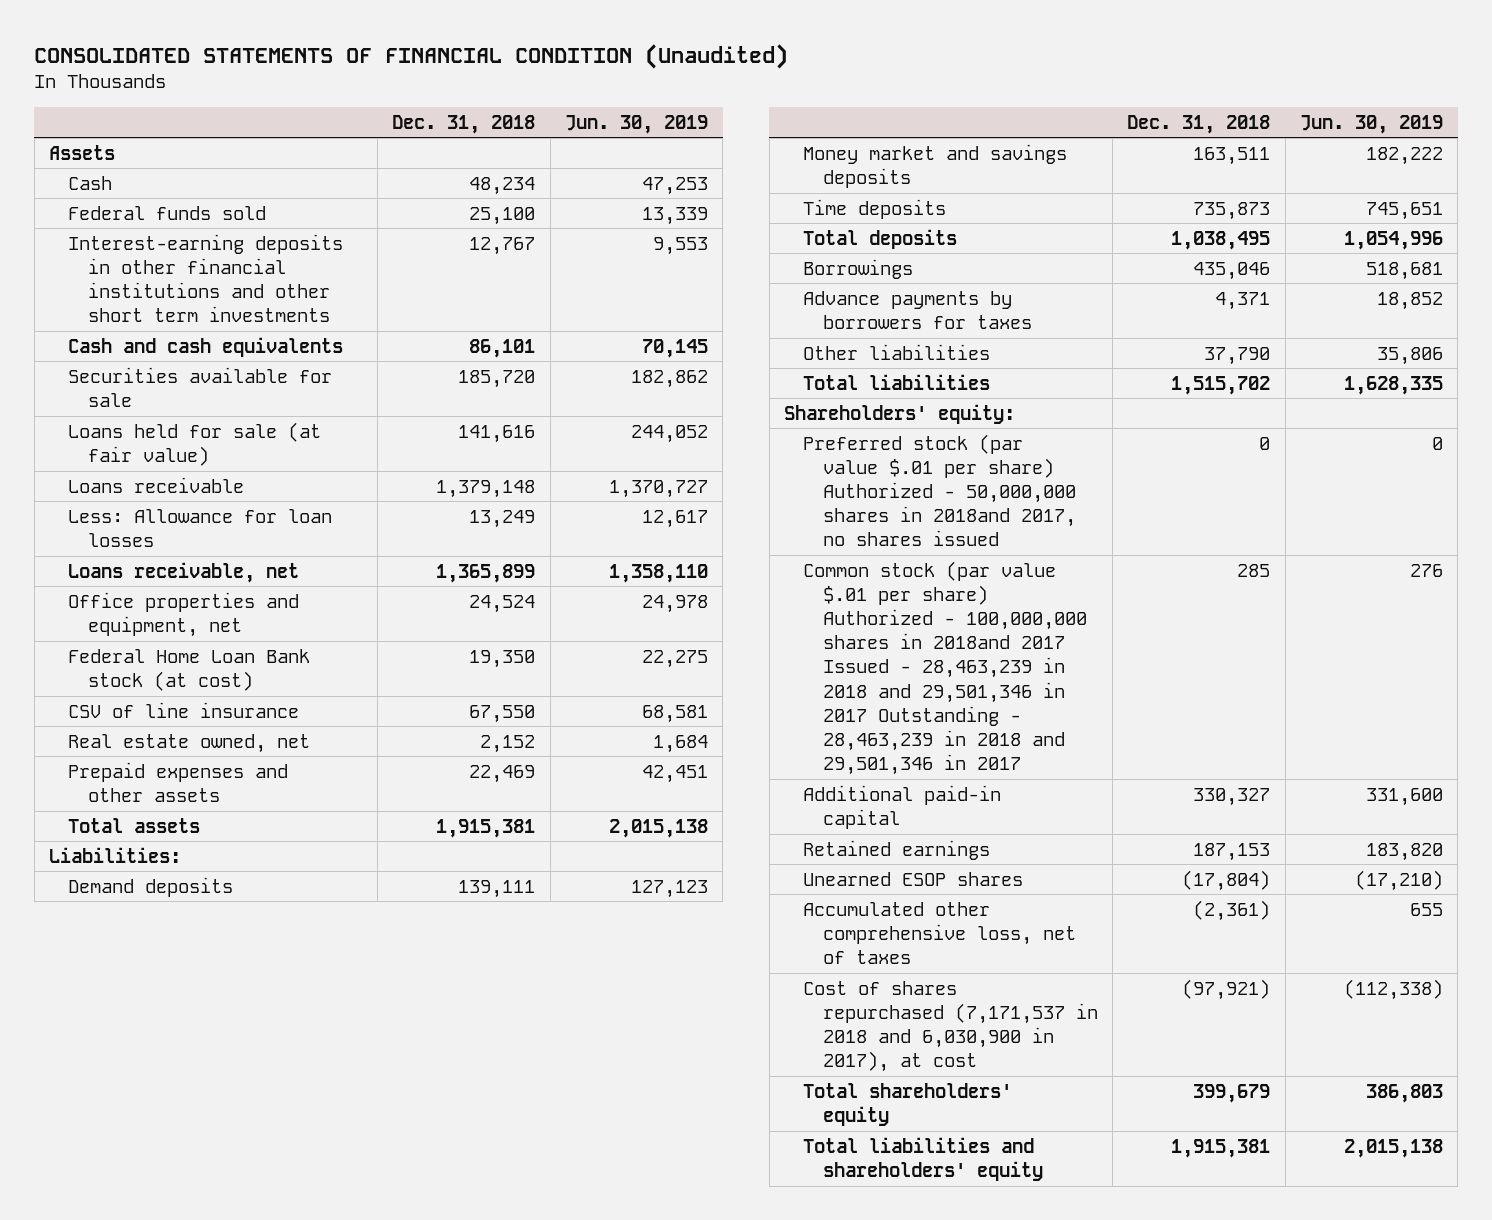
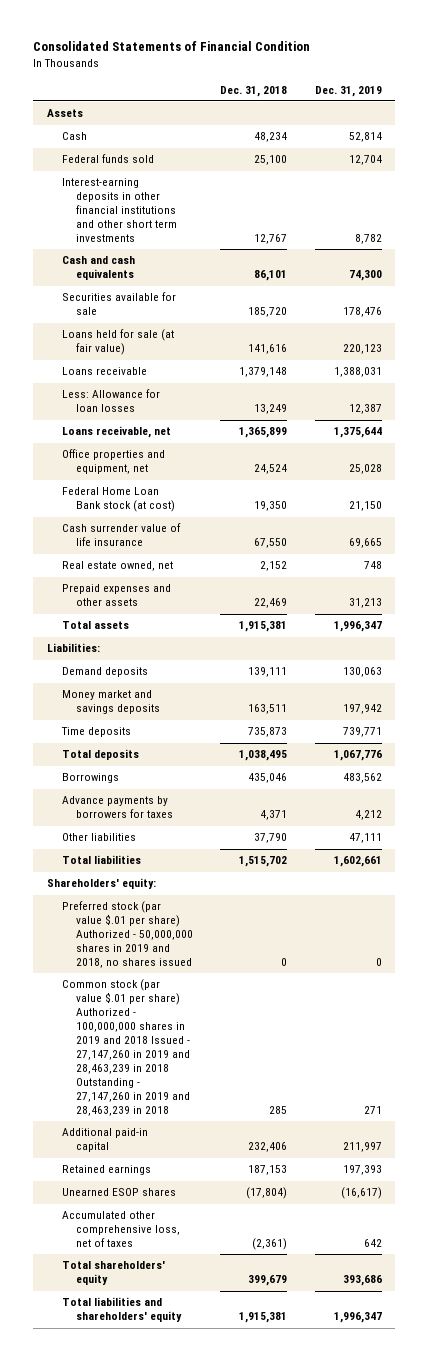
- CONSOLIDATED STATEMENTS OF FINANCIAL CONDITION (Unaudited)
+ Consolidated Statements of Financial Condition
- | Dec. 31, 2018 | Jun. 30, 2019
+ | Dec. 31, 2018 | Dec. 31, 2019
- CSV of line insurance | 67,550 | 68,581
+ Cash surrender value of life insurance | 67,550 | 69,665
- Preferred stock (par value $.01 per share) Authorized - 50,000,000 shares in 2018and 2017, no shares issued | 0 | 0
- Common stock (par value $.01 per share) Authorized - 100,000,000 shares in 2018and 2017 Issued - 28,463,239 in 2018 and 29,501,346 in 2017 Outstanding - 28,463,239 in 2018 and 29,501,346 in 2017 | 285 | 276
- Additional paid-in capital | 330,327 | 331,600
+ Preferred stock (par value $.01 per share) Authorized - 50,000,000 shares in 2019 and 2018, no shares issued | 0 | 0
+ Common stock (par value $.01 per share) Authorized - 100,000,000 shares in 2019 and 2018 Issued - 27,147,260 in 2019 and 28,463,239 in 2018 Outstanding - 27,147,260 in 2019 and 28,463,239 in 2018 | 285 | 271
+ Additional paid-in capital | 232,406 | 211,997
- Cost of shares repurchased (7,171,537 in 2018 and 6,030,900 in 2017), at cost | (97,921) | (112,338)

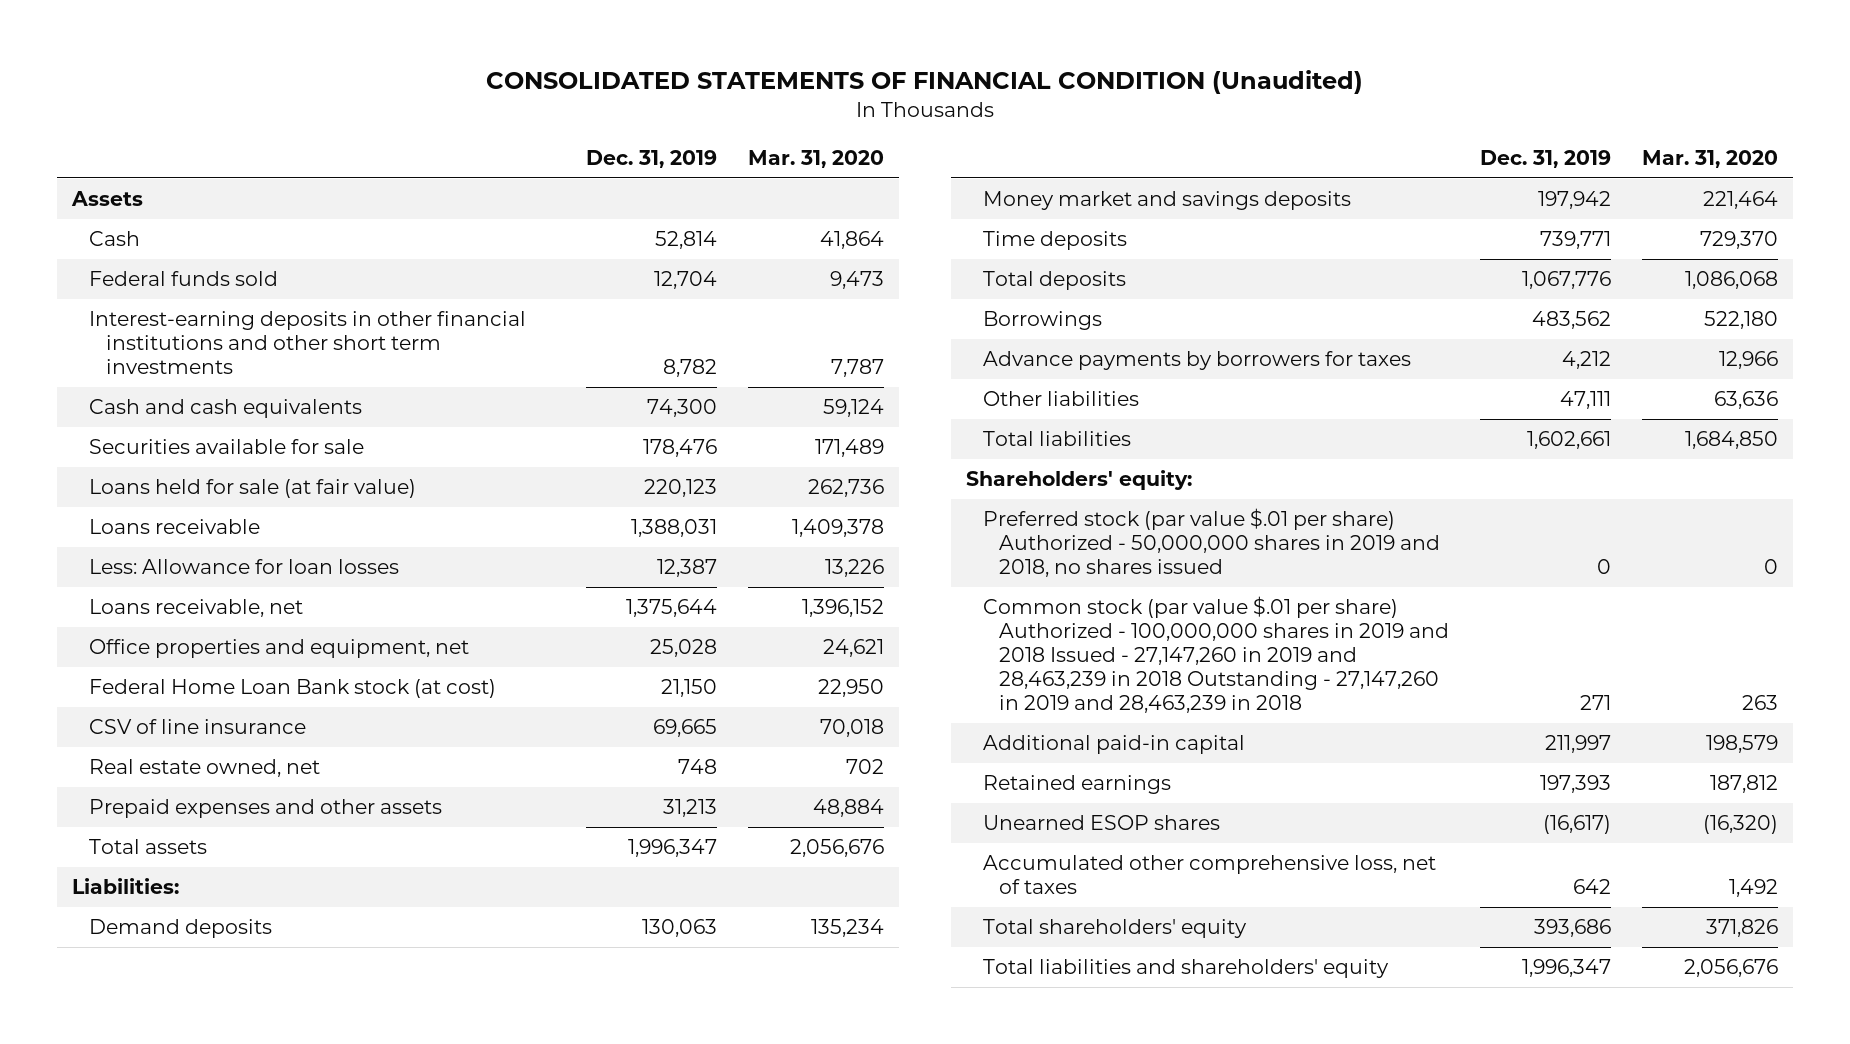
- Consolidated Statements of Financial Condition
+ CONSOLIDATED STATEMENTS OF FINANCIAL CONDITION (Unaudited)
- | Dec. 31, 2018 | Dec. 31, 2019
+ | Dec. 31, 2019 | Mar. 31, 2020
- Cash surrender value of life insurance | 67,550 | 69,665
+ CSV of line insurance | 69,665 | 70,018

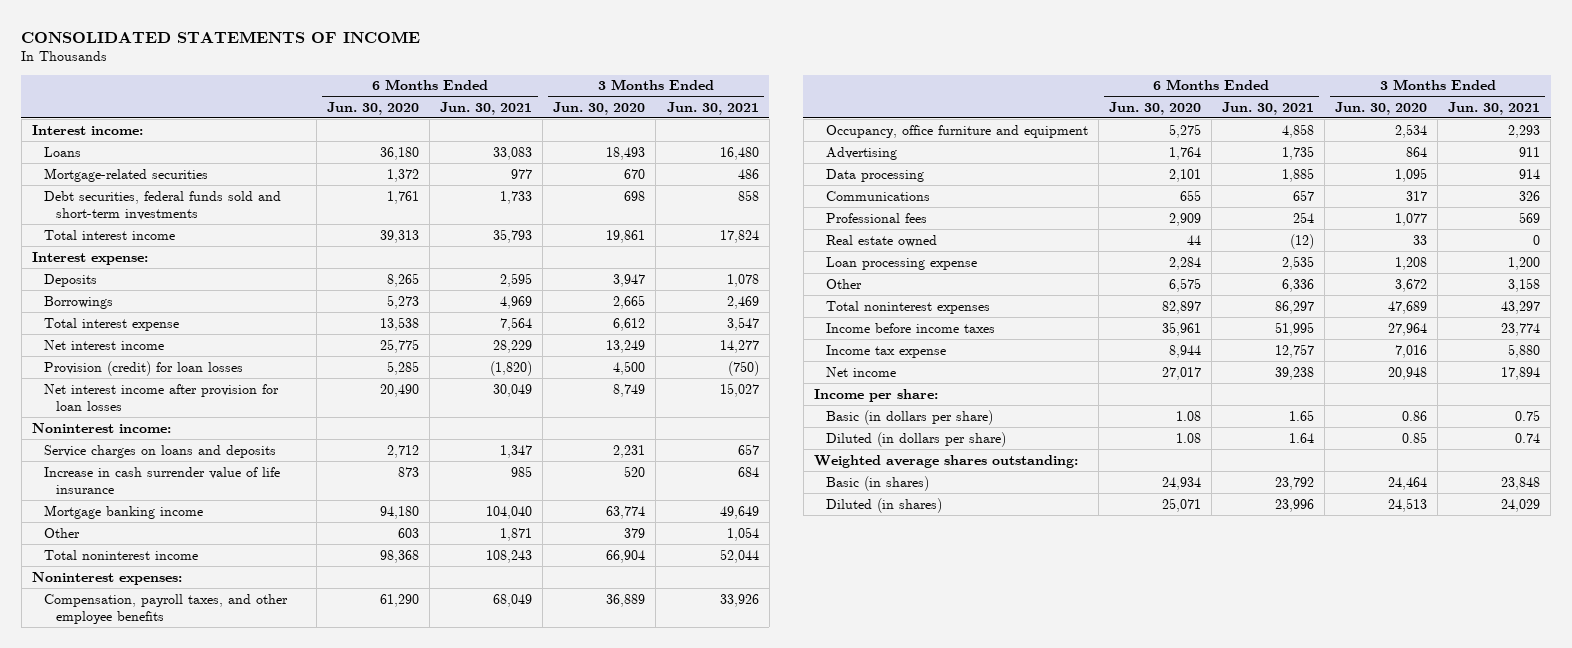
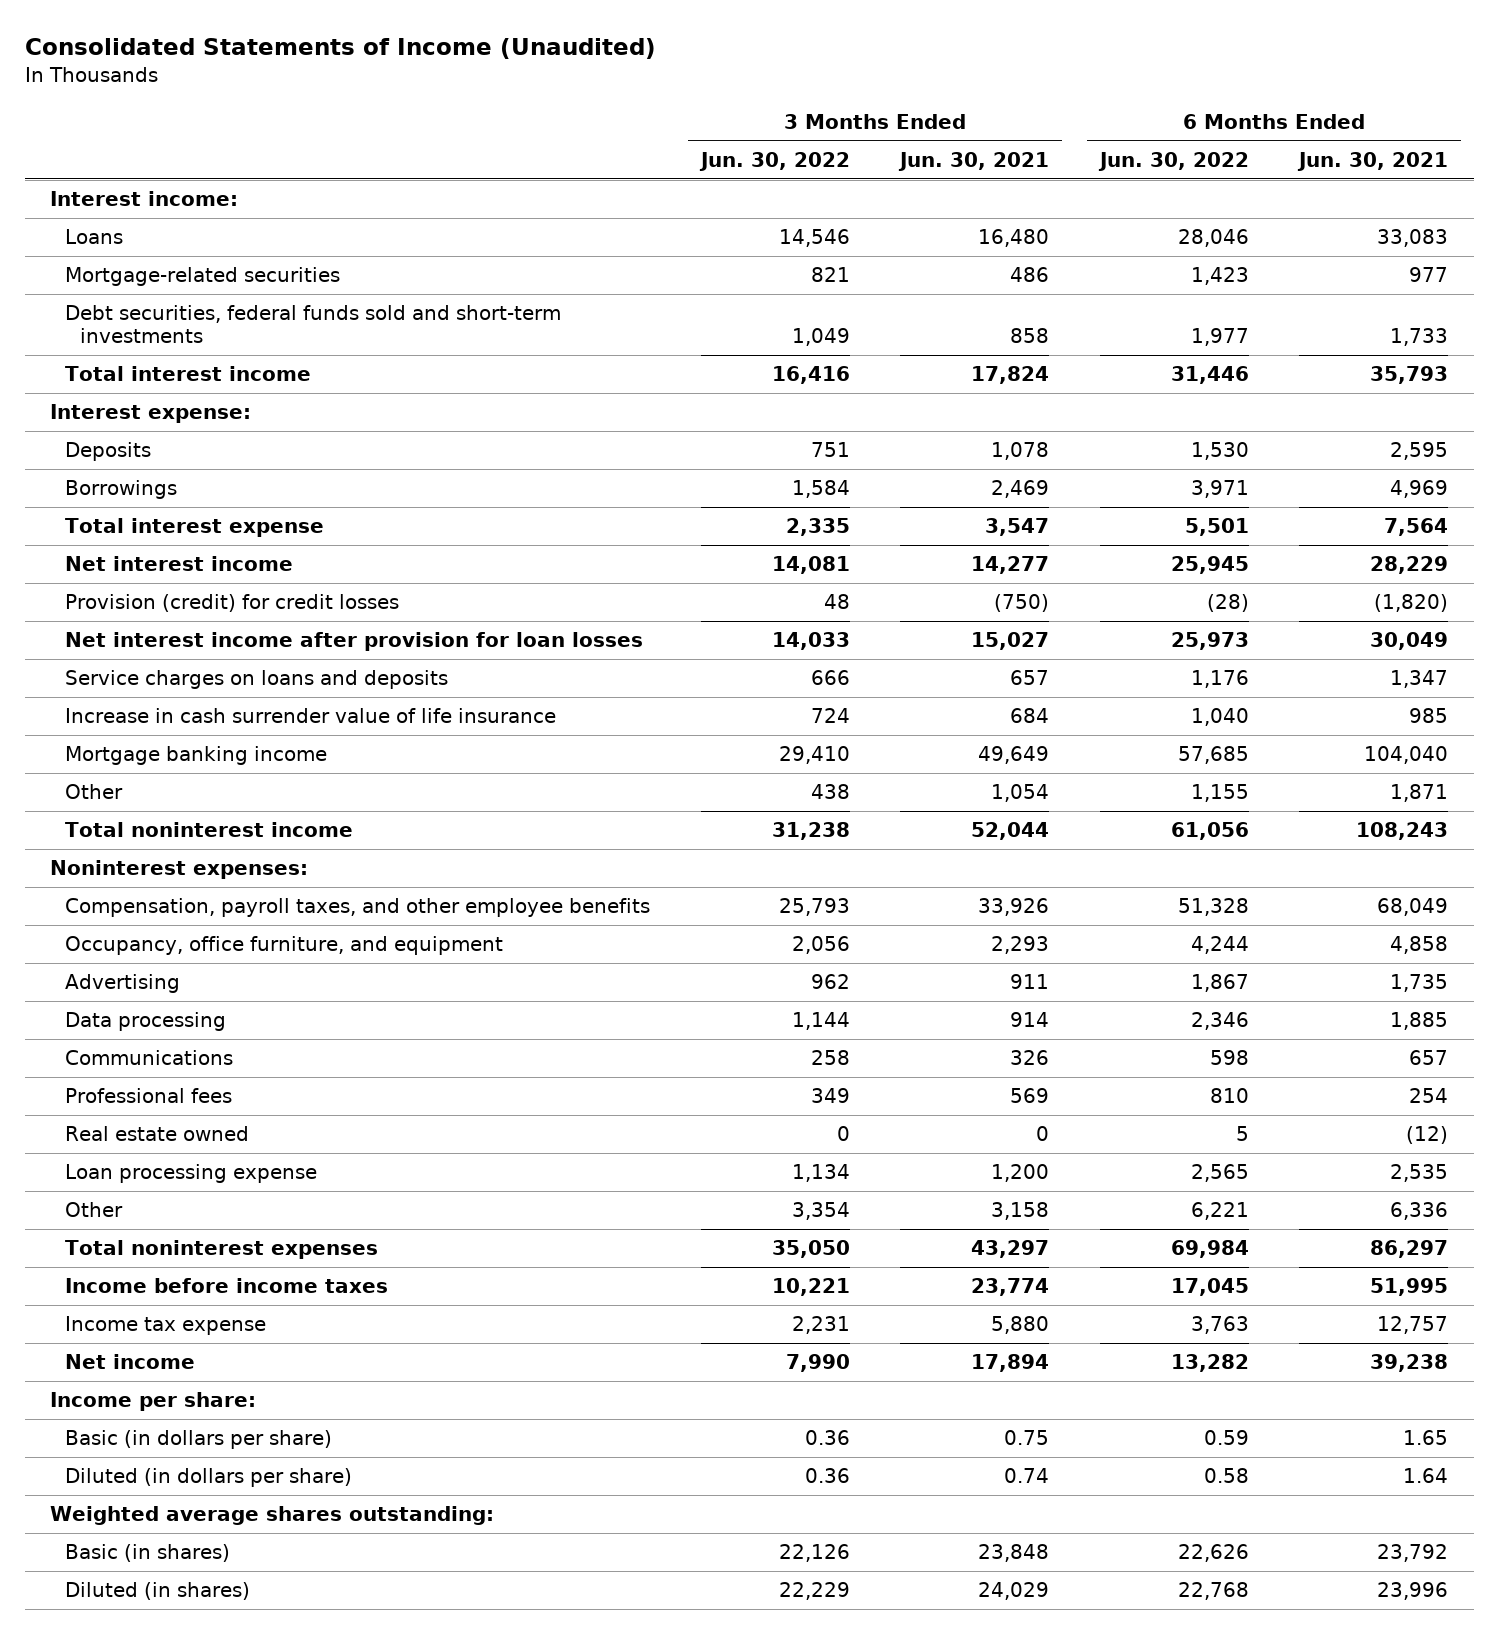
- CONSOLIDATED STATEMENTS OF INCOME
+ Consolidated Statements of Income (Unaudited)
- | 6 Months Ended Jun. 30, 2020 | 6 Months Ended Jun. 30, 2021 | 3 Months Ended Jun. 30, 2020 | 3 Months Ended Jun. 30, 2021
+ | 3 Months Ended Jun. 30, 2022 | 3 Months Ended Jun. 30, 2021 | 6 Months Ended Jun. 30, 2022 | 6 Months Ended Jun. 30, 2021
- Provision (credit) for loan losses | 5,285 | (1,820) | 4,500 | (750)
+ Provision (credit) for credit losses | 48 | (750) | (28) | (1,820)
- Noninterest income:
- Occupancy, office furniture and equipment | 5,275 | 4,858 | 2,534 | 2,293
+ Occupancy, office furniture, and equipment | 2,056 | 2,293 | 4,244 | 4,858

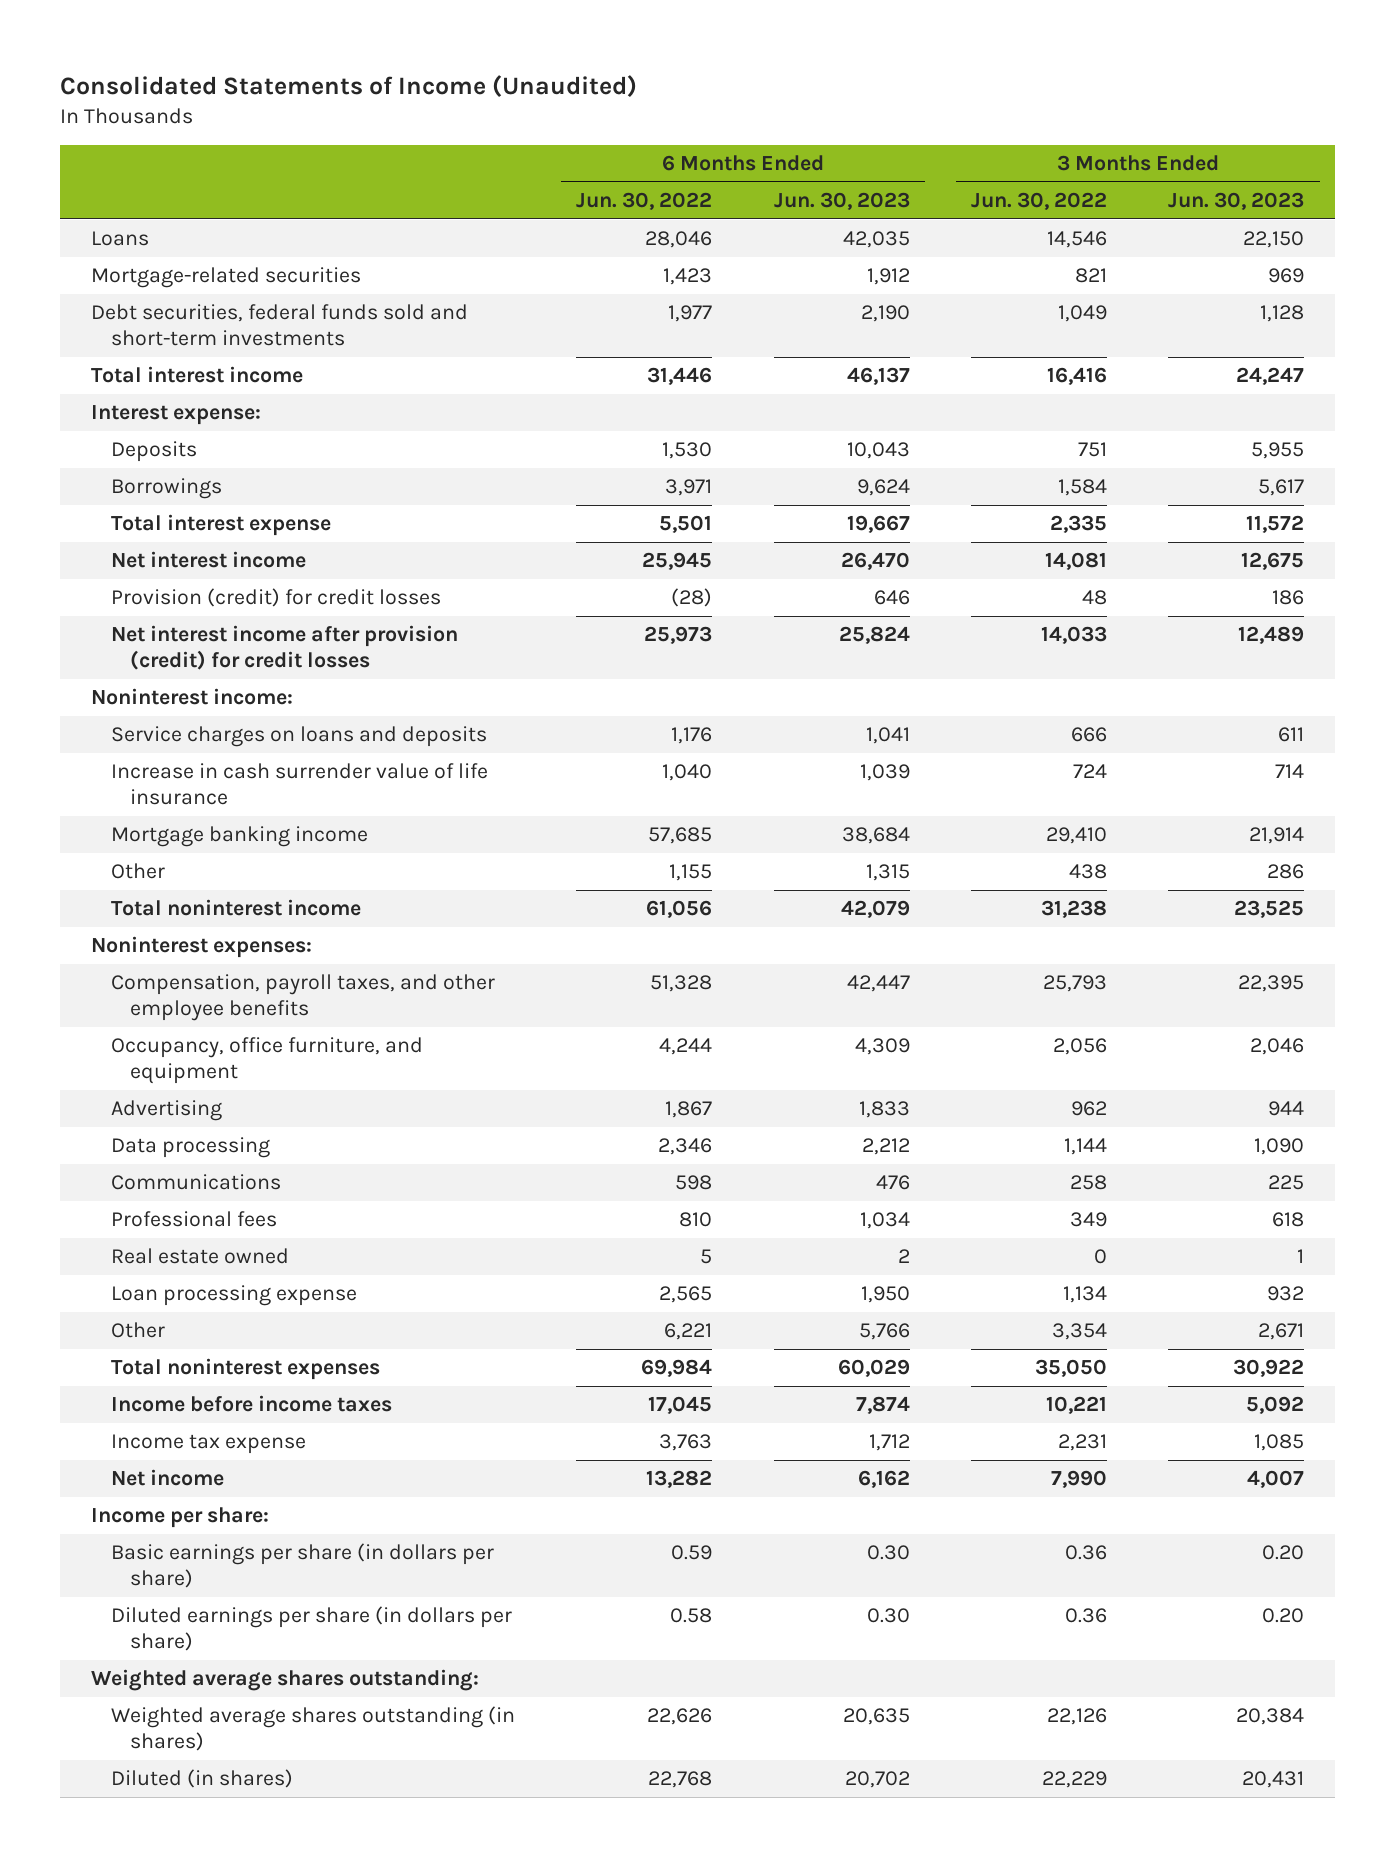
- | 3 Months Ended Jun. 30, 2022 | 3 Months Ended Jun. 30, 2021 | 6 Months Ended Jun. 30, 2022 | 6 Months Ended Jun. 30, 2021
+ | 6 Months Ended Jun. 30, 2022 | 6 Months Ended Jun. 30, 2023 | 3 Months Ended Jun. 30, 2022 | 3 Months Ended Jun. 30, 2023
- Interest income:
- Net interest income after provision for loan losses | 14,033 | 15,027 | 25,973 | 30,049
+ Net interest income after provision (credit) for credit losses | 25,973 | 25,824 | 14,033 | 12,489
+ Noninterest income:
- Basic (in dollars per share) | 0.36 | 0.75 | 0.59 | 1.65
- Diluted (in dollars per share) | 0.36 | 0.74 | 0.58 | 1.64
+ Basic earnings per share (in dollars per share) | 0.59 | 0.30 | 0.36 | 0.20
+ Diluted earnings per share (in dollars per share) | 0.58 | 0.30 | 0.36 | 0.20
- Basic (in shares) | 22,126 | 23,848 | 22,626 | 23,792
+ Weighted average shares outstanding (in shares) | 22,626 | 20,635 | 22,126 | 20,384

